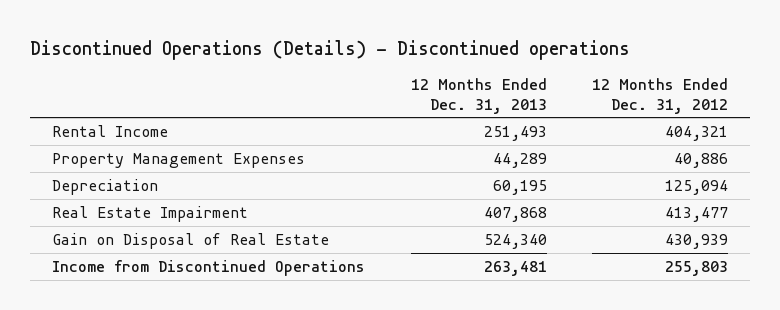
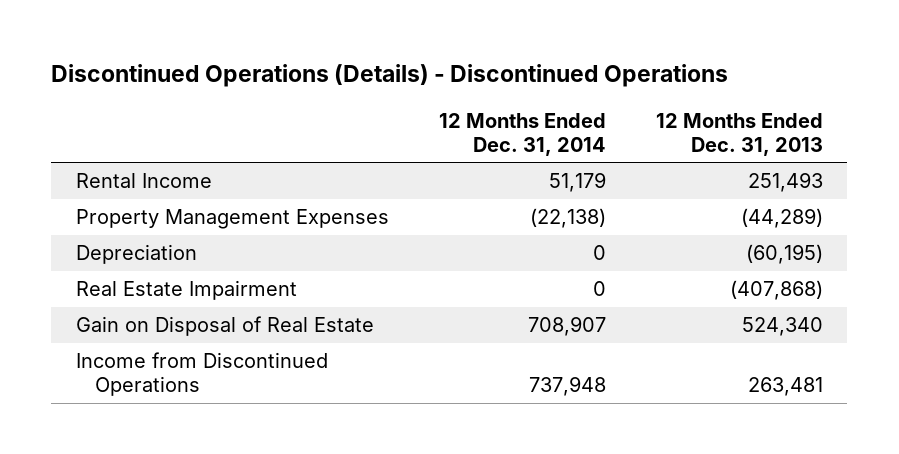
- Discontinued Operations (Details) - Discontinued operations
+ Discontinued Operations (Details) - Discontinued Operations
- | 12 Months Ended Dec. 31, 2013 | 12 Months Ended Dec. 31, 2012
+ | 12 Months Ended Dec. 31, 2014 | 12 Months Ended Dec. 31, 2013
- Property Management Expenses | 44,289 | 40,886
- Depreciation | 60,195 | 125,094
- Real Estate Impairment | 407,868 | 413,477
+ Property Management Expenses | (22,138) | (44,289)
+ Depreciation | 0 | (60,195)
+ Real Estate Impairment | 0 | (407,868)

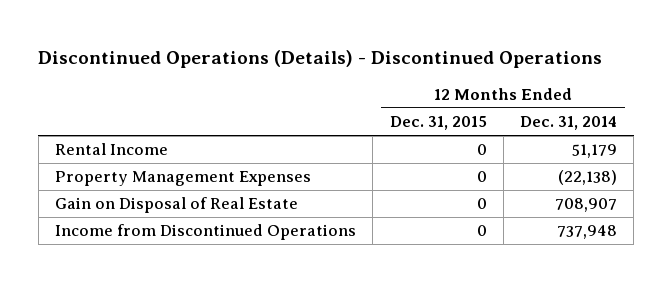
- | 12 Months Ended Dec. 31, 2014 | 12 Months Ended Dec. 31, 2013
+ | 12 Months Ended Dec. 31, 2015 | 12 Months Ended Dec. 31, 2014
- Depreciation | 0 | (60,195)
- Real Estate Impairment | 0 | (407,868)

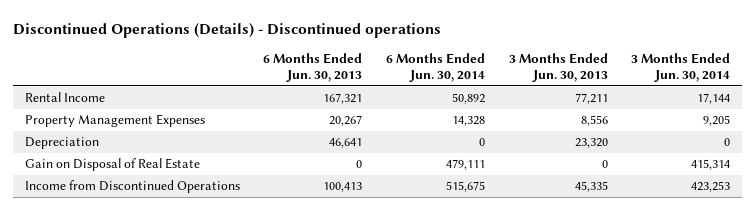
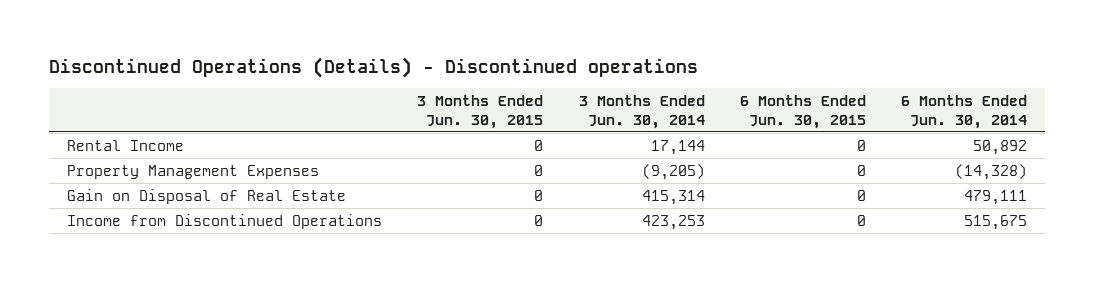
- | 6 Months Ended Jun. 30, 2013 | 6 Months Ended Jun. 30, 2014 | 3 Months Ended Jun. 30, 2013 | 3 Months Ended Jun. 30, 2014
+ | 3 Months Ended Jun. 30, 2015 | 3 Months Ended Jun. 30, 2014 | 6 Months Ended Jun. 30, 2015 | 6 Months Ended Jun. 30, 2014
- Property Management Expenses | 20,267 | 14,328 | 8,556 | 9,205
- Depreciation | 46,641 | 0 | 23,320 | 0
+ Property Management Expenses | 0 | (9,205) | 0 | (14,328)

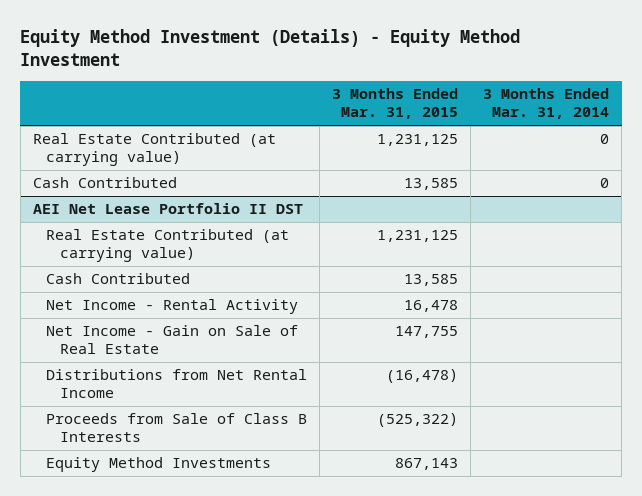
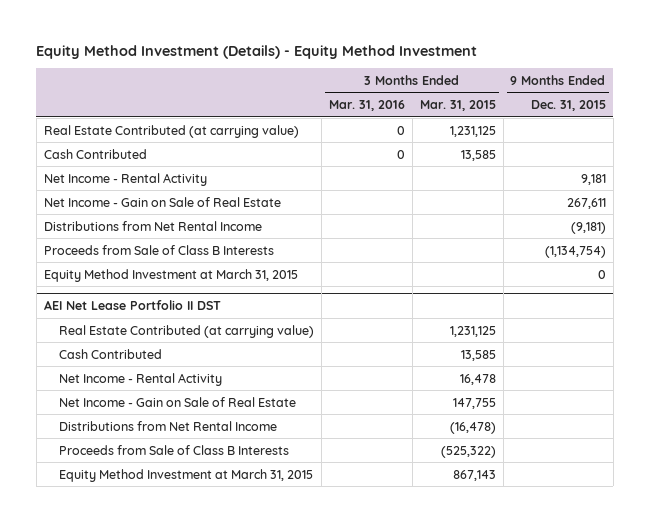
- | 3 Months Ended Mar. 31, 2015 | 3 Months Ended Mar. 31, 2014
+ | 3 Months Ended Mar. 31, 2016 | 3 Months Ended Mar. 31, 2015 | 9 Months Ended Dec. 31, 2015
+ Net Income - Rental Activity | | | 9,181
+ Net Income - Gain on Sale of Real Estate | | | 267,611
+ Distributions from Net Rental Income | | | (9,181)
+ Proceeds from Sale of Class B Interests | | | (1,134,754)
+ Equity Method Investment at March 31, 2015 | | | 0
@ AEI Net Lease Portfolio II DST
- Equity Method Investments | 867,143 |
+ Equity Method Investment at March 31, 2015 | | 867,143 |

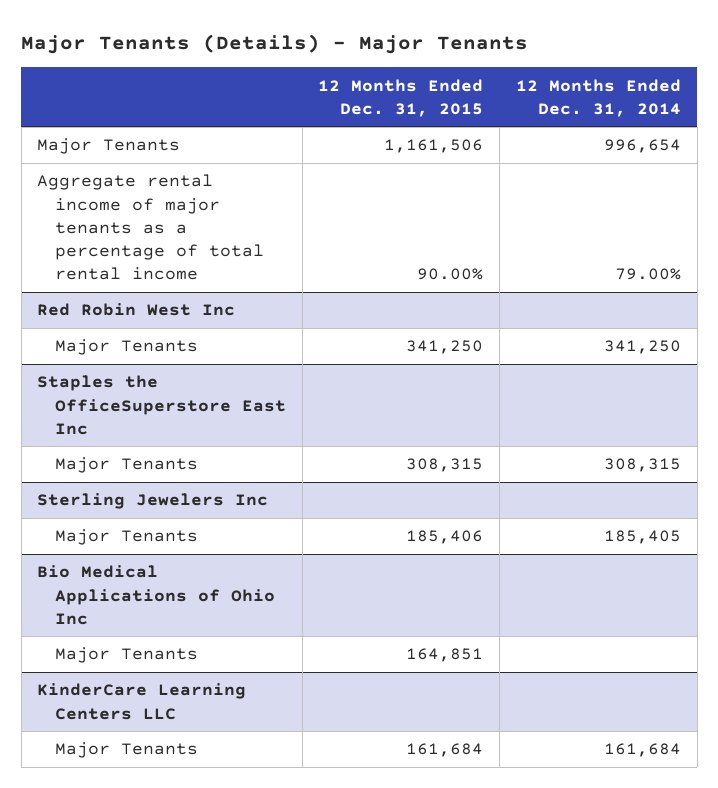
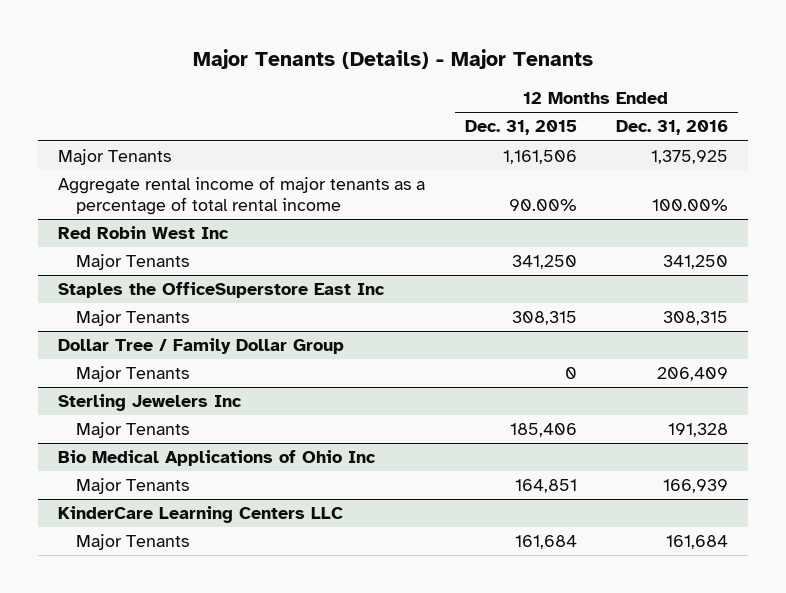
- | 12 Months Ended Dec. 31, 2015 | 12 Months Ended Dec. 31, 2014
+ | 12 Months Ended Dec. 31, 2015 | 12 Months Ended Dec. 31, 2016
+ Dollar Tree / Family Dollar Group
+ Major Tenants | 0 | 206,409

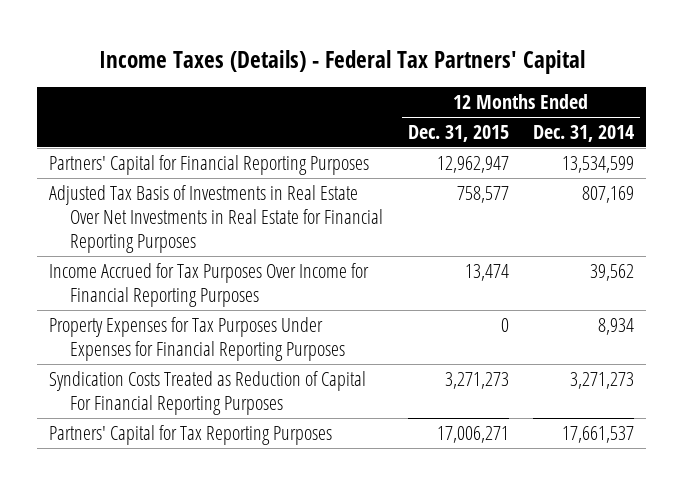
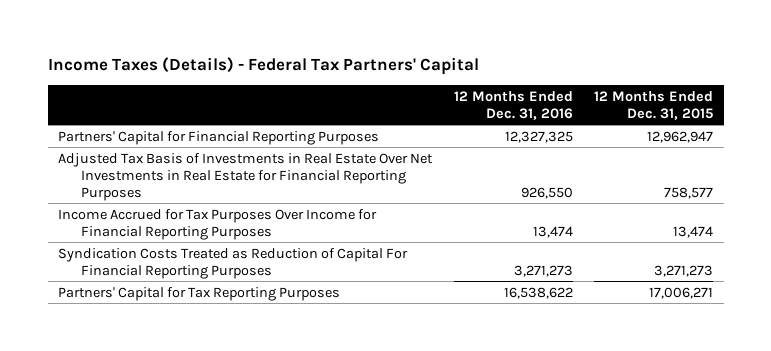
- | 12 Months Ended Dec. 31, 2015 | 12 Months Ended Dec. 31, 2014
+ | 12 Months Ended Dec. 31, 2016 | 12 Months Ended Dec. 31, 2015
- Property Expenses for Tax Purposes Under Expenses for Financial Reporting Purposes | 0 | 8,934

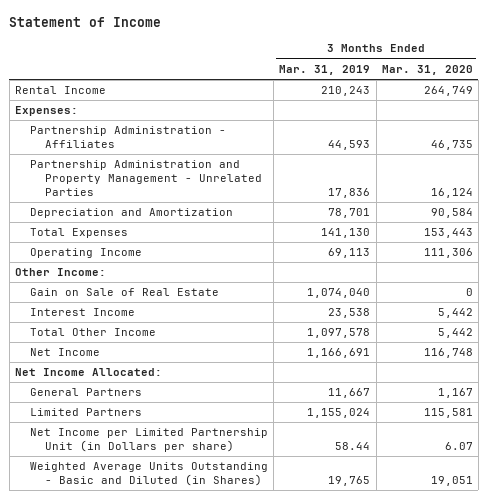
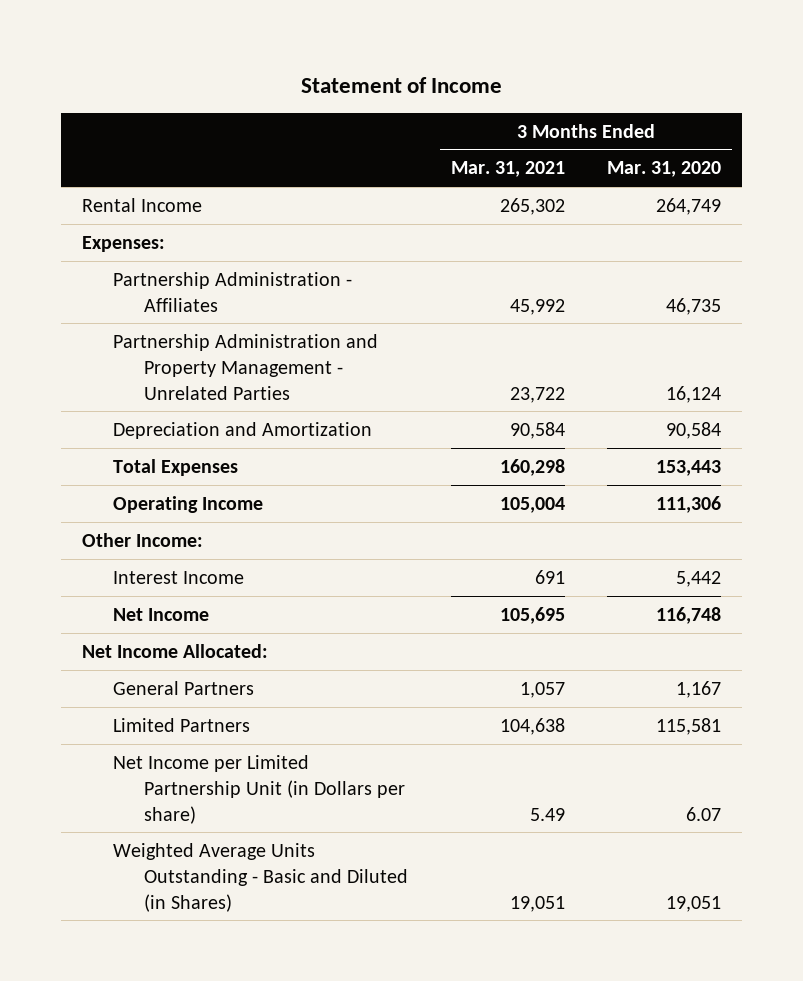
- | 3 Months Ended Mar. 31, 2019 | 3 Months Ended Mar. 31, 2020
+ | 3 Months Ended Mar. 31, 2021 | 3 Months Ended Mar. 31, 2020
- Gain on Sale of Real Estate | 1,074,040 | 0
- Total Other Income | 1,097,578 | 5,442

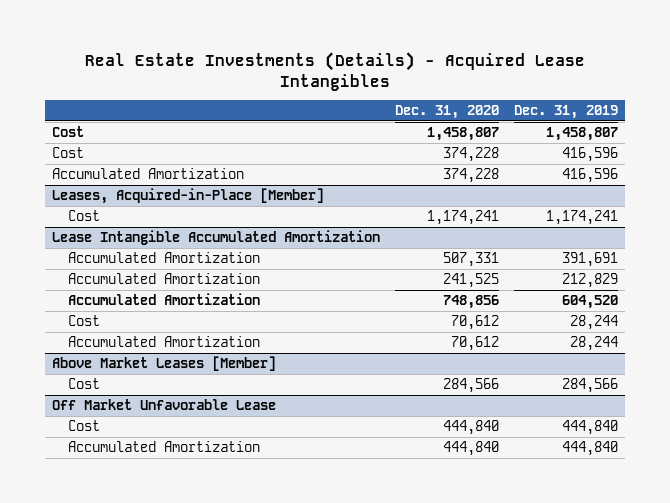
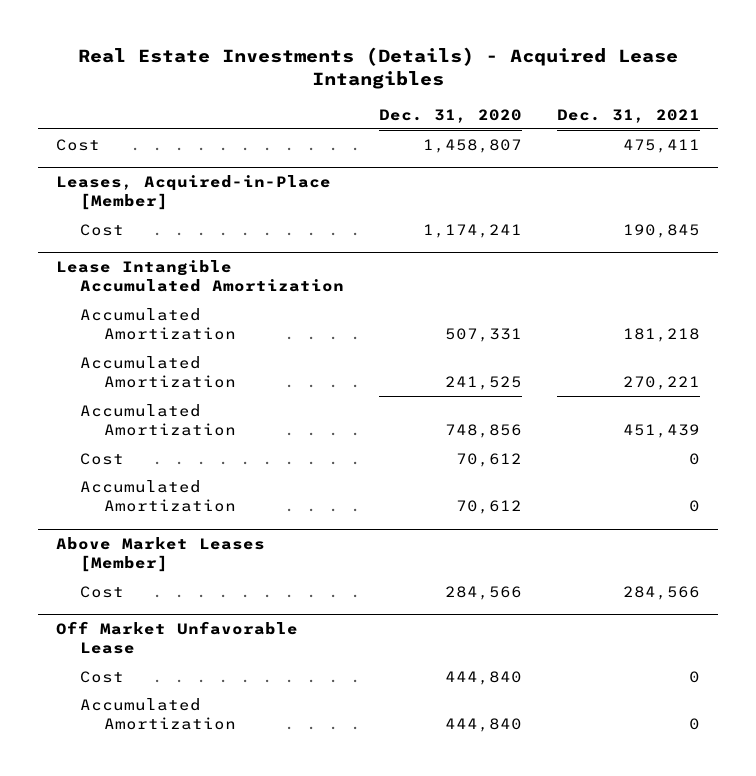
- | Dec. 31, 2020 | Dec. 31, 2019
+ | Dec. 31, 2020 | Dec. 31, 2021
- Cost | 374,228 | 416,596
- Accumulated Amortization | 374,228 | 416,596

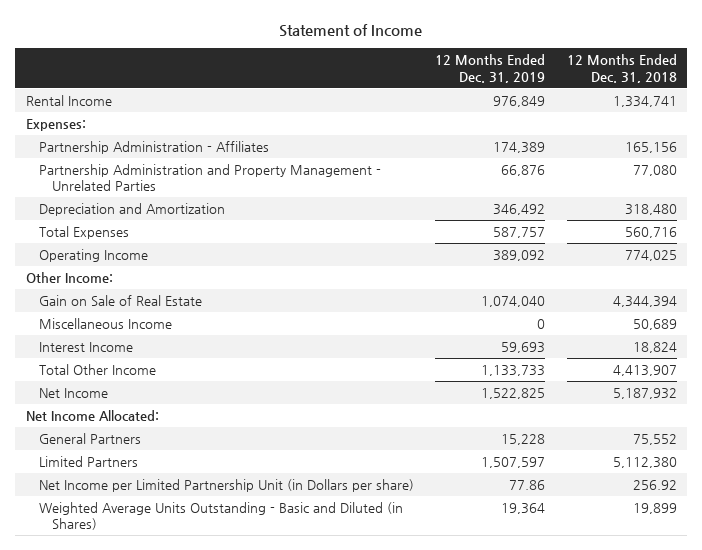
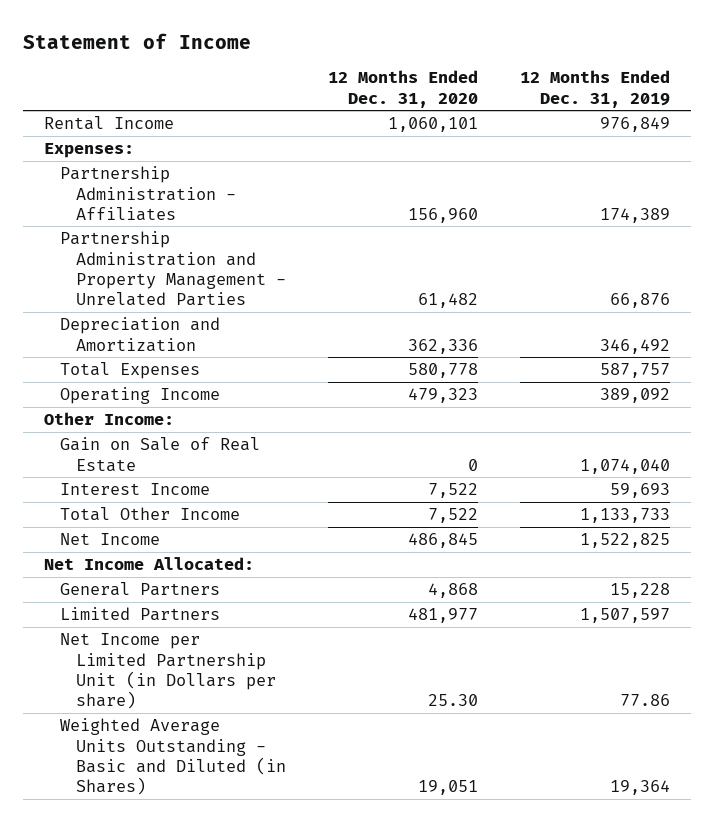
- | 12 Months Ended Dec. 31, 2019 | 12 Months Ended Dec. 31, 2018
+ | 12 Months Ended Dec. 31, 2020 | 12 Months Ended Dec. 31, 2019
- Miscellaneous Income | 0 | 50,689

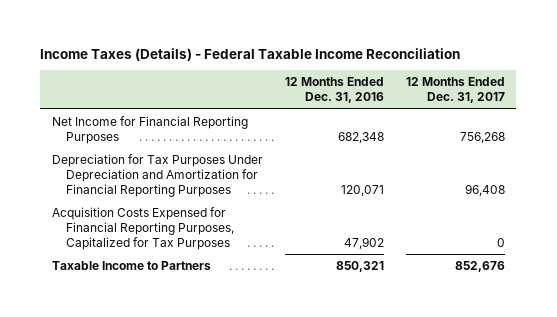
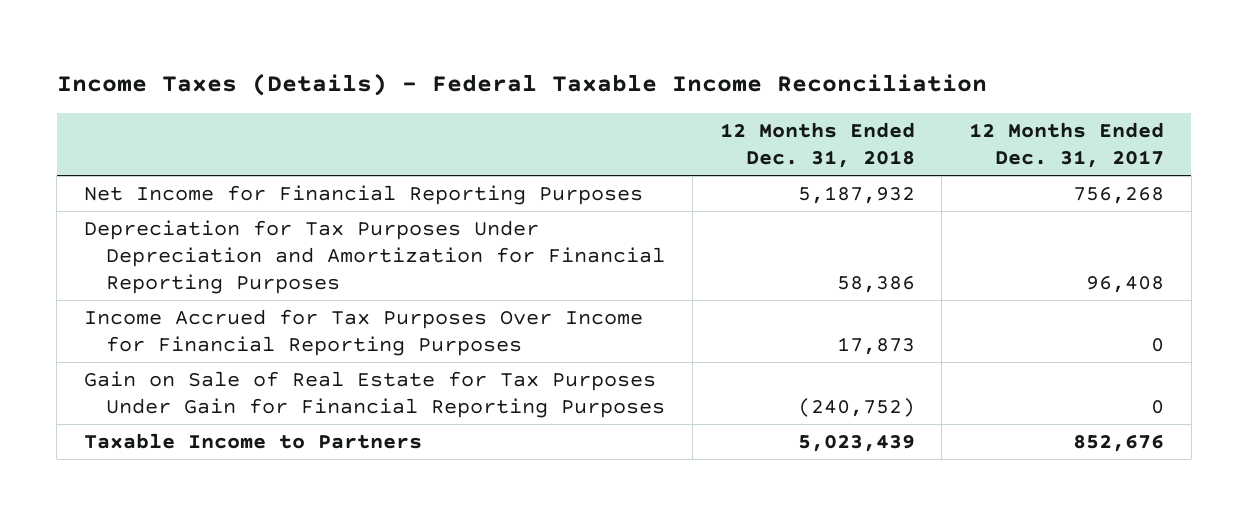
- | 12 Months Ended Dec. 31, 2016 | 12 Months Ended Dec. 31, 2017
+ | 12 Months Ended Dec. 31, 2018 | 12 Months Ended Dec. 31, 2017
- Acquisition Costs Expensed for Financial Reporting Purposes, Capitalized for Tax Purposes | 47,902 | 0
+ Income Accrued for Tax Purposes Over Income for Financial Reporting Purposes | 17,873 | 0
+ Gain on Sale of Real Estate for Tax Purposes Under Gain for Financial Reporting Purposes | (240,752) | 0

